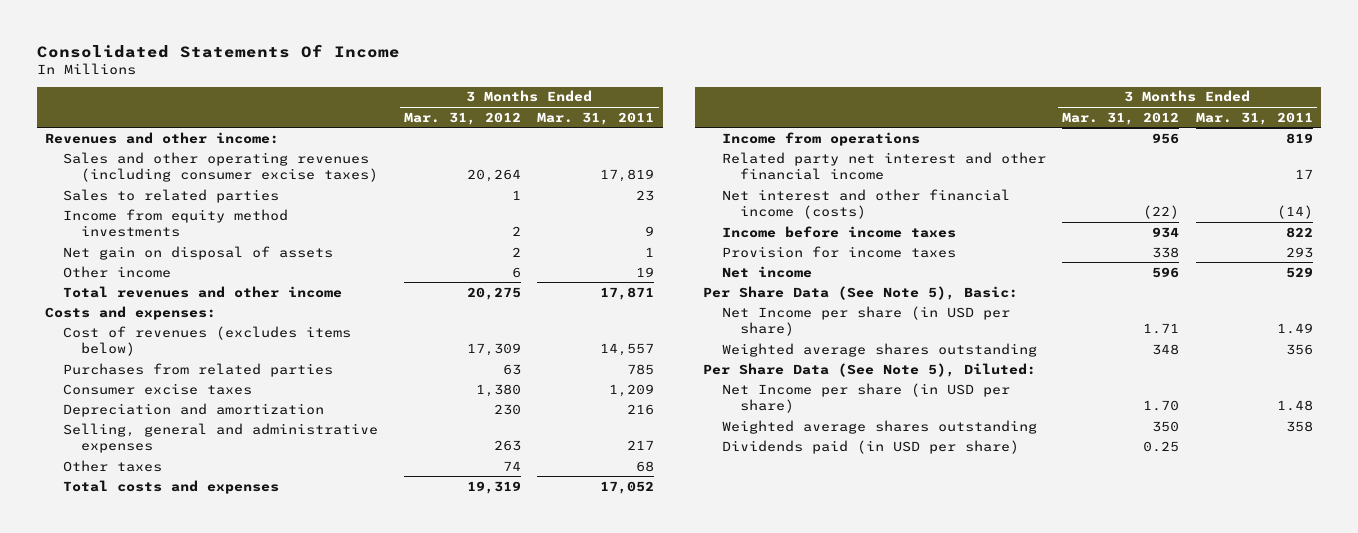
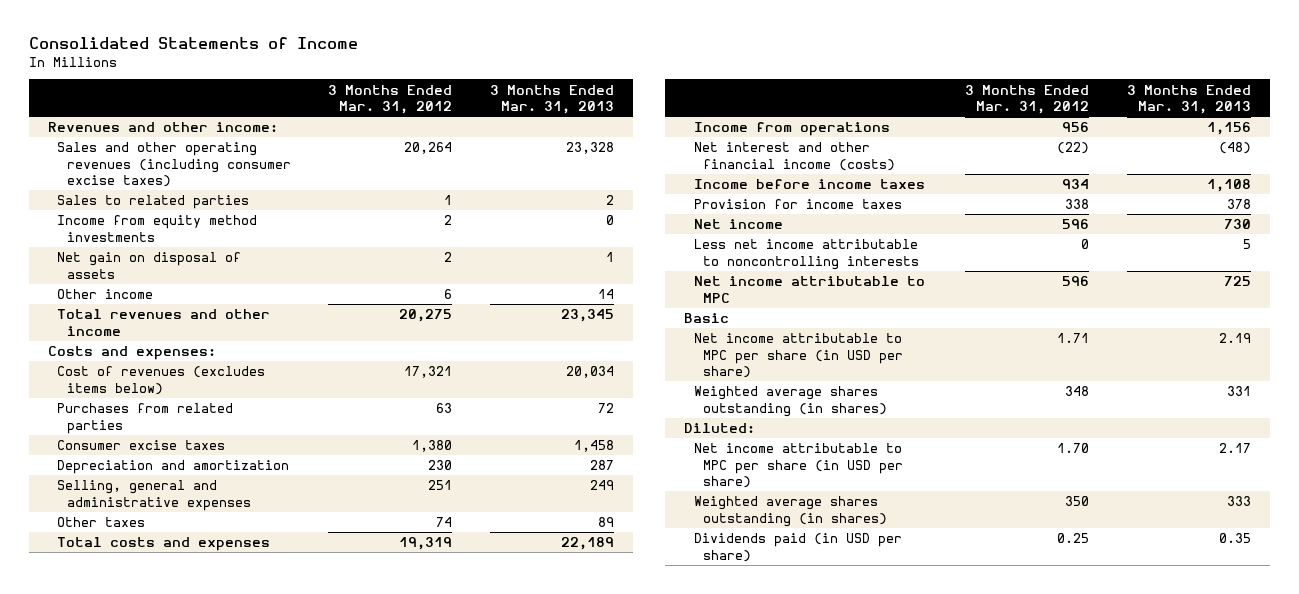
- Consolidated Statements Of Income
+ Consolidated Statements of Income
- | 3 Months Ended Mar. 31, 2012 | 3 Months Ended Mar. 31, 2011
+ | 3 Months Ended Mar. 31, 2012 | 3 Months Ended Mar. 31, 2013
- Cost of revenues (excludes items below) | 17,309 | 14,557
+ Cost of revenues (excludes items below) | 17,321 | 20,034
- Selling, general and administrative expenses | 263 | 217
+ Selling, general and administrative expenses | 251 | 249
- Related party net interest and other financial income | | 17
- Per Share Data (See Note 5), Basic:
- Net Income per share (in USD per share) | 1.71 | 1.49
- Weighted average shares outstanding | 348 | 356
- Per Share Data (See Note 5), Diluted:
- Net Income per share (in USD per share) | 1.70 | 1.48
- Weighted average shares outstanding | 350 | 358
+ Less net income attributable to noncontrolling interests | 0 | 5
+ Net income attributable to MPC | 596 | 725
+ Basic
+ Net income attributable to MPC per share (in USD per share) | 1.71 | 2.19
+ Weighted average shares outstanding (in shares) | 348 | 331
+ Diluted:
+ Net income attributable to MPC per share (in USD per share) | 1.70 | 2.17
+ Weighted average shares outstanding (in shares) | 350 | 333

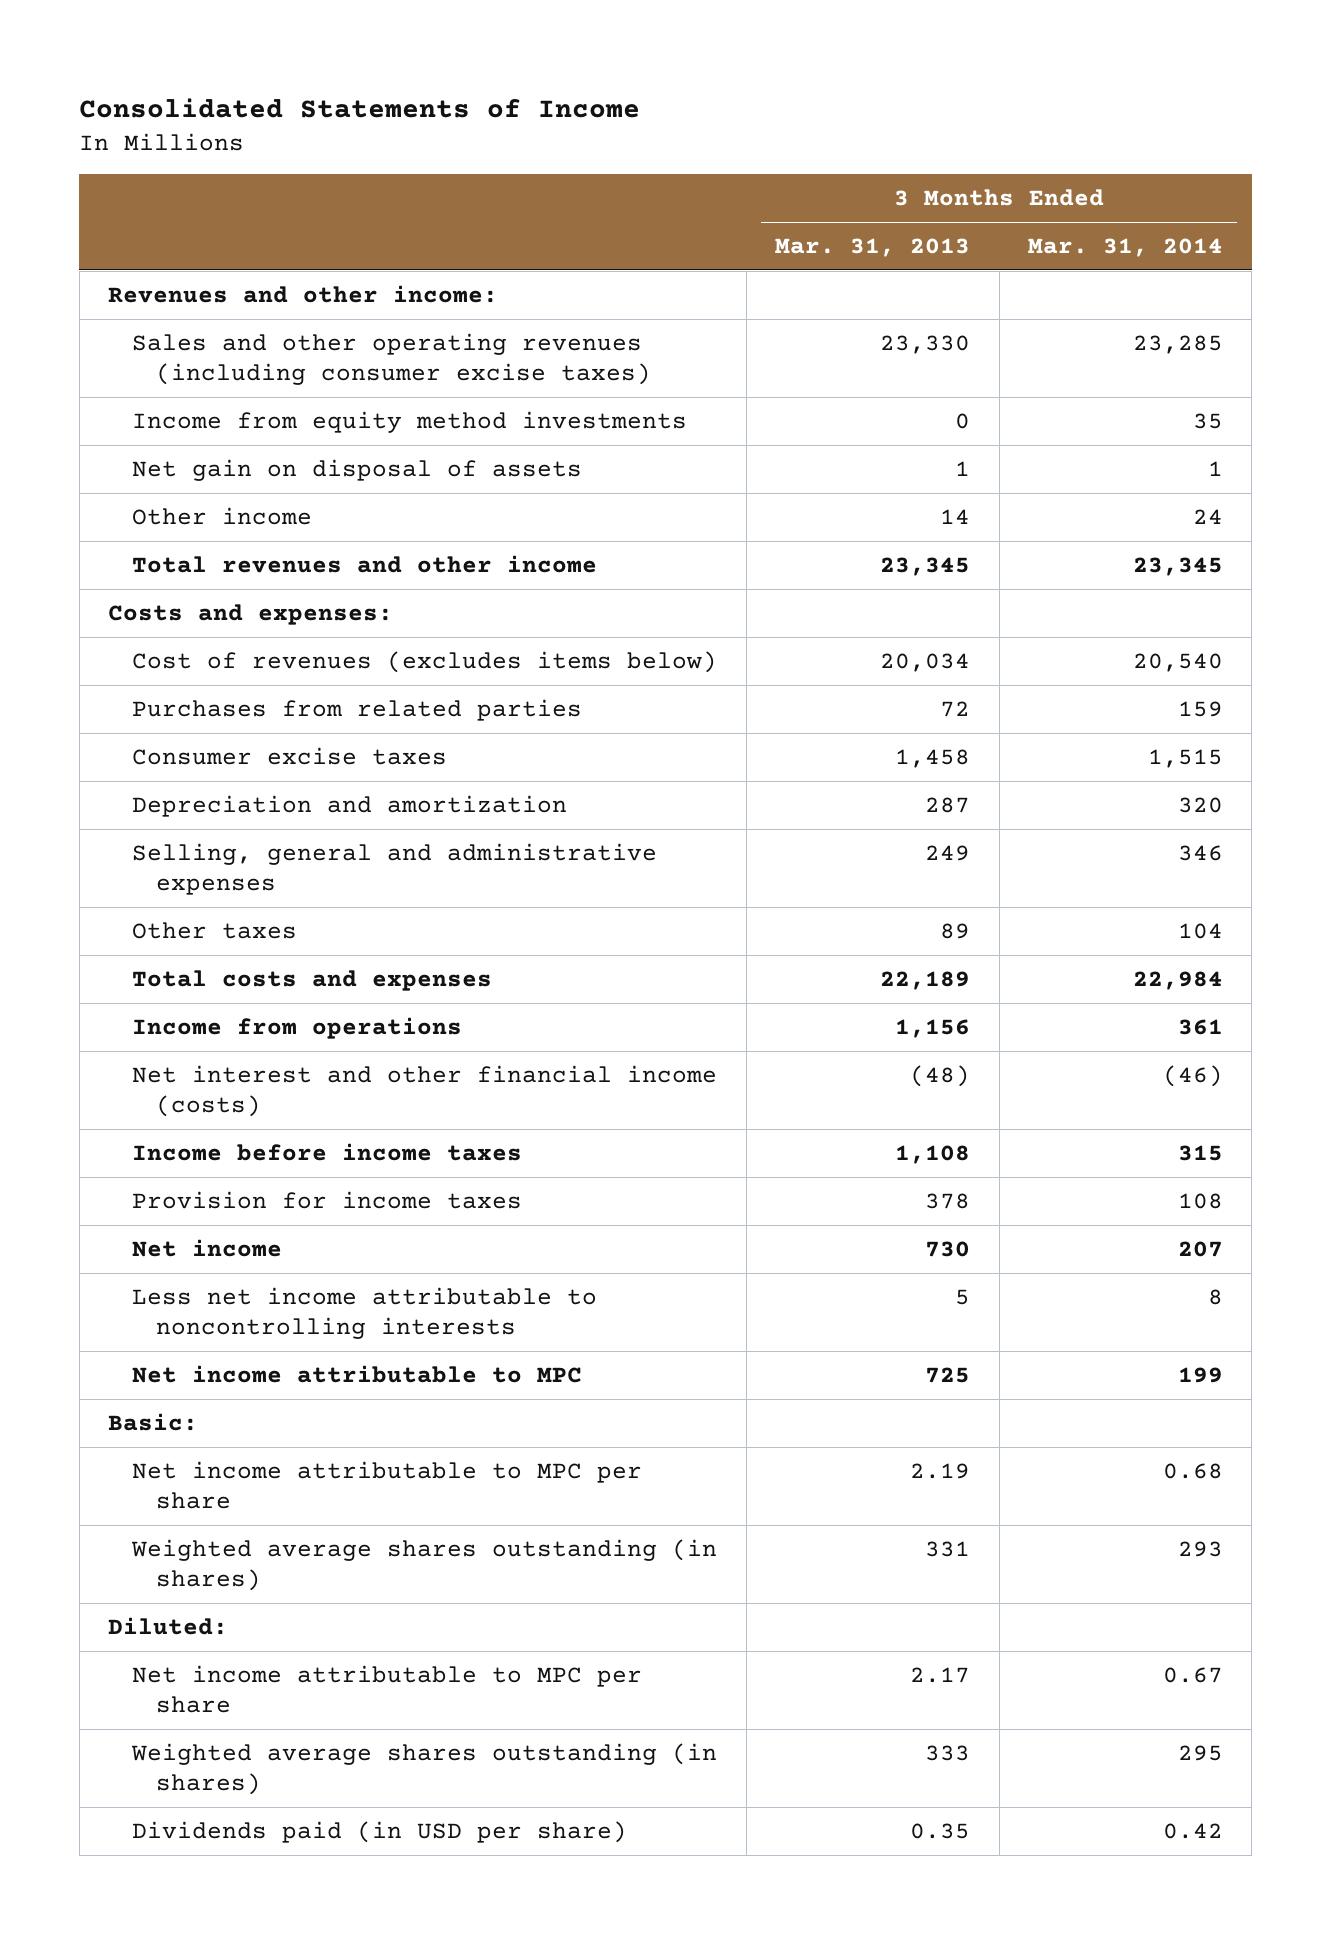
- | 3 Months Ended Mar. 31, 2012 | 3 Months Ended Mar. 31, 2013
+ | 3 Months Ended Mar. 31, 2013 | 3 Months Ended Mar. 31, 2014
- Sales and other operating revenues (including consumer excise taxes) | 20,264 | 23,328
- Sales to related parties | 1 | 2
+ Sales and other operating revenues (including consumer excise taxes) | 23,330 | 23,285
- Basic
- Net income attributable to MPC per share (in USD per share) | 1.71 | 2.19
+ Basic:
+ Net income attributable to MPC per share | 2.19 | 0.68
- Net income attributable to MPC per share (in USD per share) | 1.70 | 2.17
+ Net income attributable to MPC per share | 2.17 | 0.67

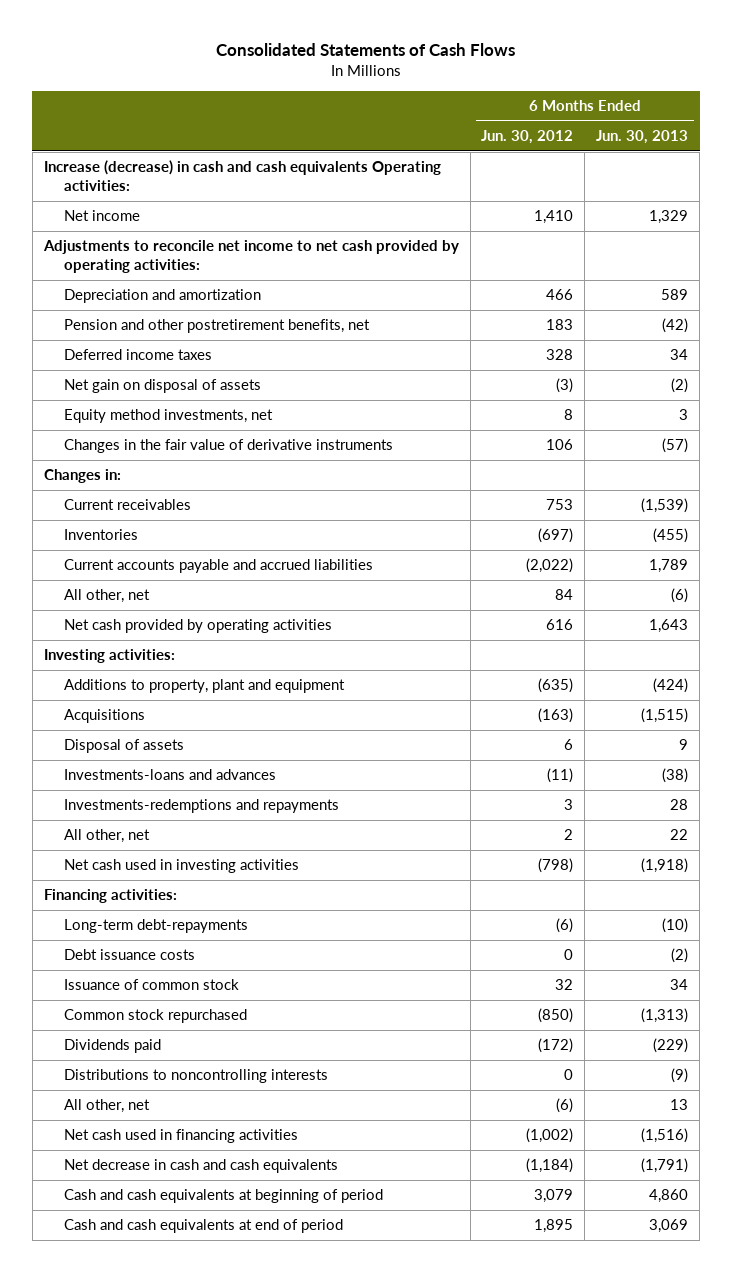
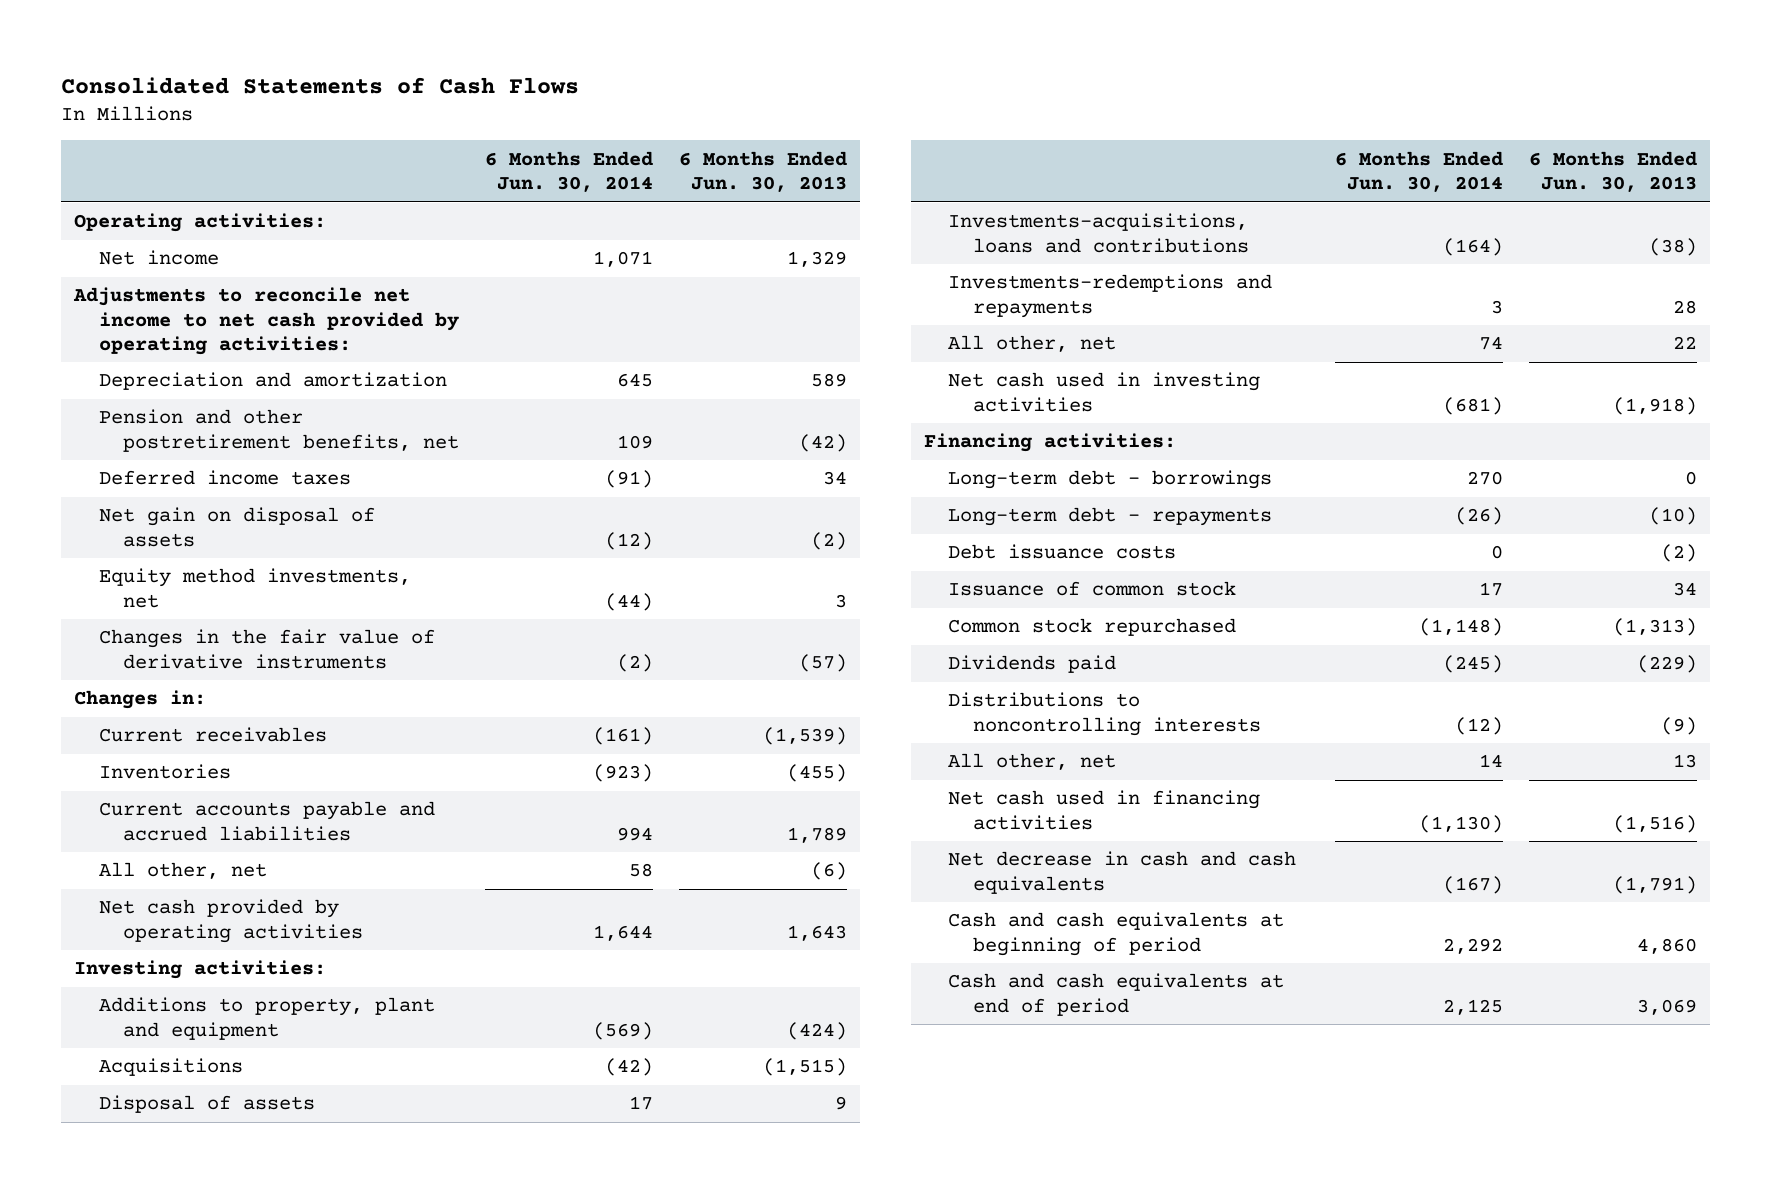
- | 6 Months Ended Jun. 30, 2012 | 6 Months Ended Jun. 30, 2013
+ | 6 Months Ended Jun. 30, 2014 | 6 Months Ended Jun. 30, 2013
- Increase (decrease) in cash and cash equivalents Operating activities:
+ Operating activities:
- Investments-loans and advances | (11) | (38)
+ Investments-acquisitions, loans and contributions | (164) | (38)
- Long-term debt-repayments | (6) | (10)
+ Long-term debt - borrowings | 270 | 0
+ Long-term debt - repayments | (26) | (10)

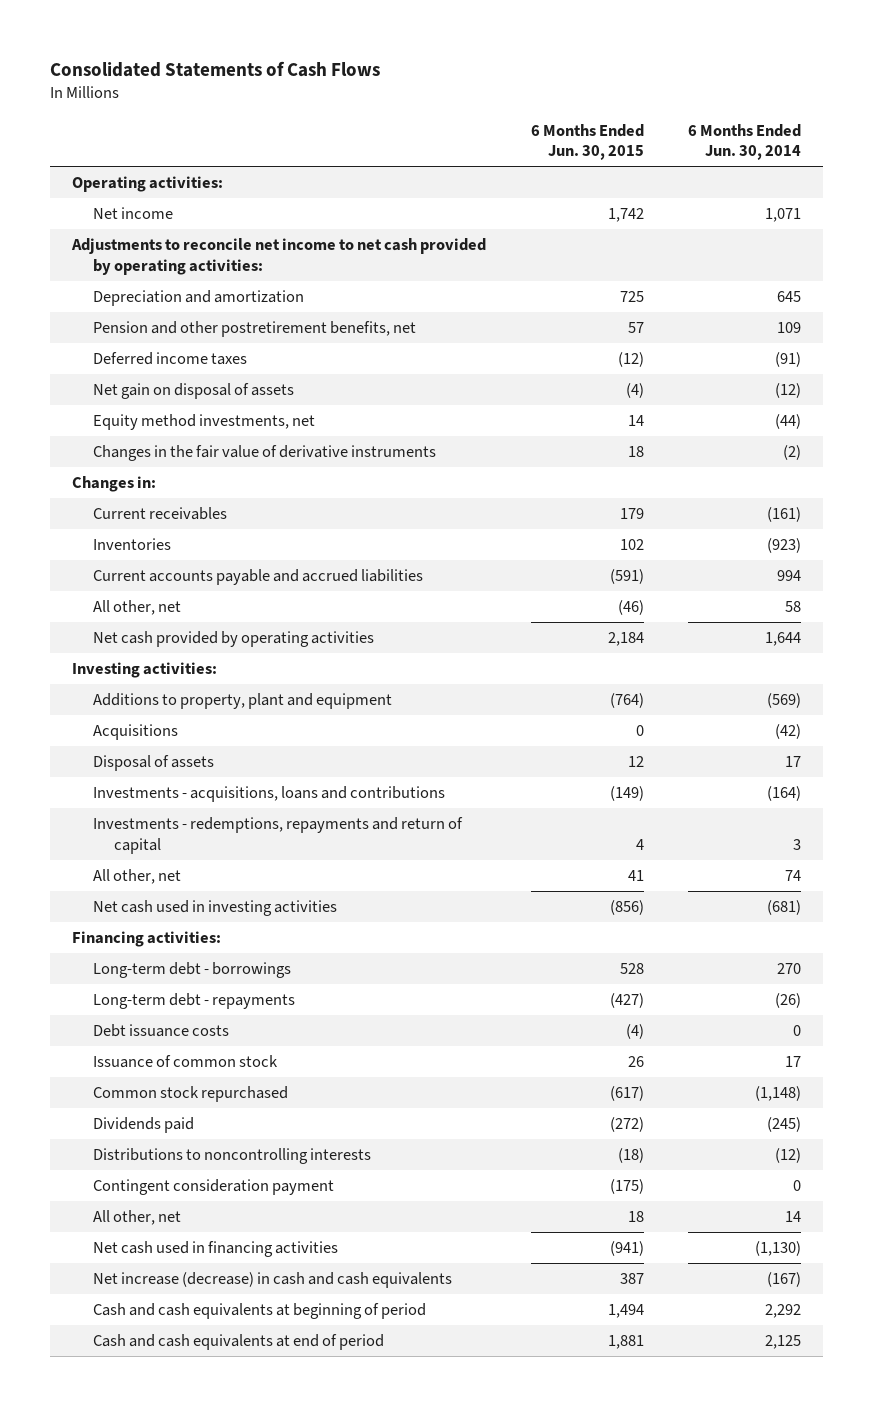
- | 6 Months Ended Jun. 30, 2014 | 6 Months Ended Jun. 30, 2013
+ | 6 Months Ended Jun. 30, 2015 | 6 Months Ended Jun. 30, 2014
- Investments-acquisitions, loans and contributions | (164) | (38)
- Investments-redemptions and repayments | 3 | 28
+ Investments - acquisitions, loans and contributions | (149) | (164)
+ Investments - redemptions, repayments and return of capital | 4 | 3
+ Contingent consideration payment | (175) | 0
- Net decrease in cash and cash equivalents | (167) | (1,791)
+ Net increase (decrease) in cash and cash equivalents | 387 | (167)

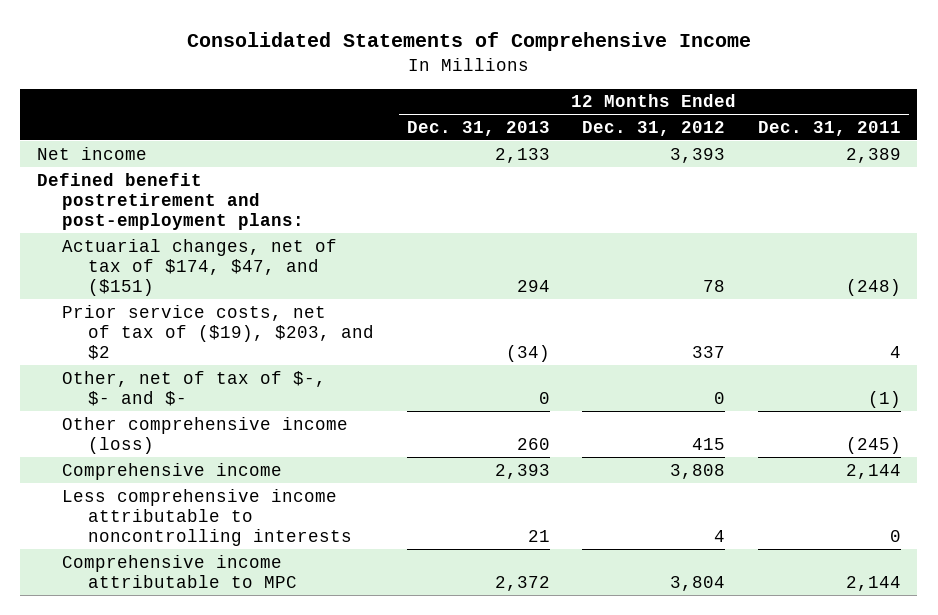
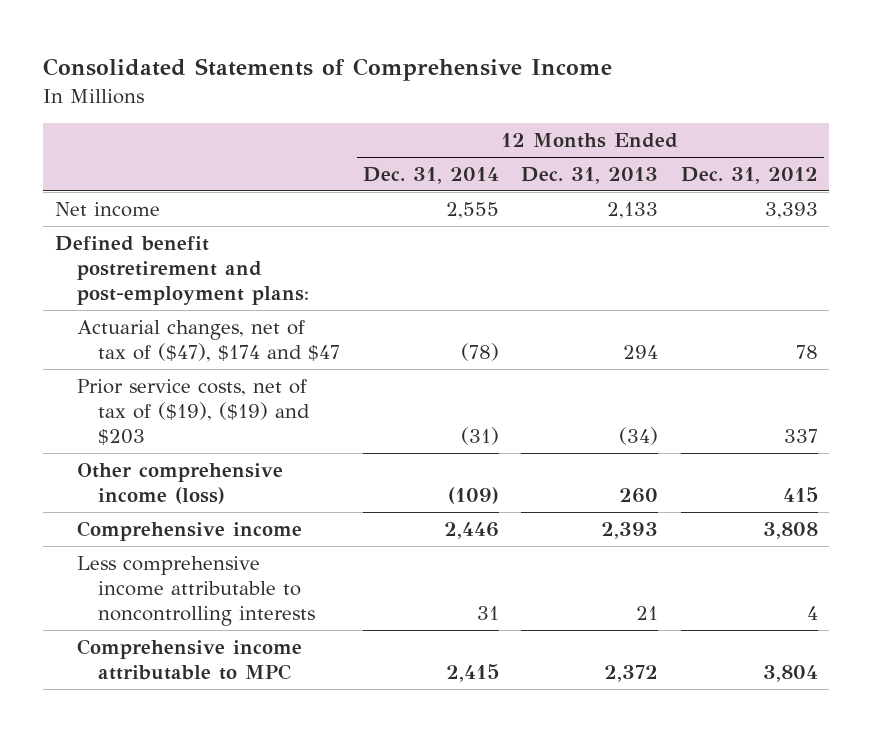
- | 12 Months Ended Dec. 31, 2013 | 12 Months Ended Dec. 31, 2012 | 12 Months Ended Dec. 31, 2011
+ | 12 Months Ended Dec. 31, 2014 | 12 Months Ended Dec. 31, 2013 | 12 Months Ended Dec. 31, 2012
- Actuarial changes, net of tax of $174, $47, and ($151) | 294 | 78 | (248)
- Prior service costs, net of tax of ($19), $203, and $2 | (34) | 337 | 4
- Other, net of tax of $-, $- and $- | 0 | 0 | (1)
+ Actuarial changes, net of tax of ($47), $174 and $47 | (78) | 294 | 78
+ Prior service costs, net of tax of ($19), ($19) and $203 | (31) | (34) | 337

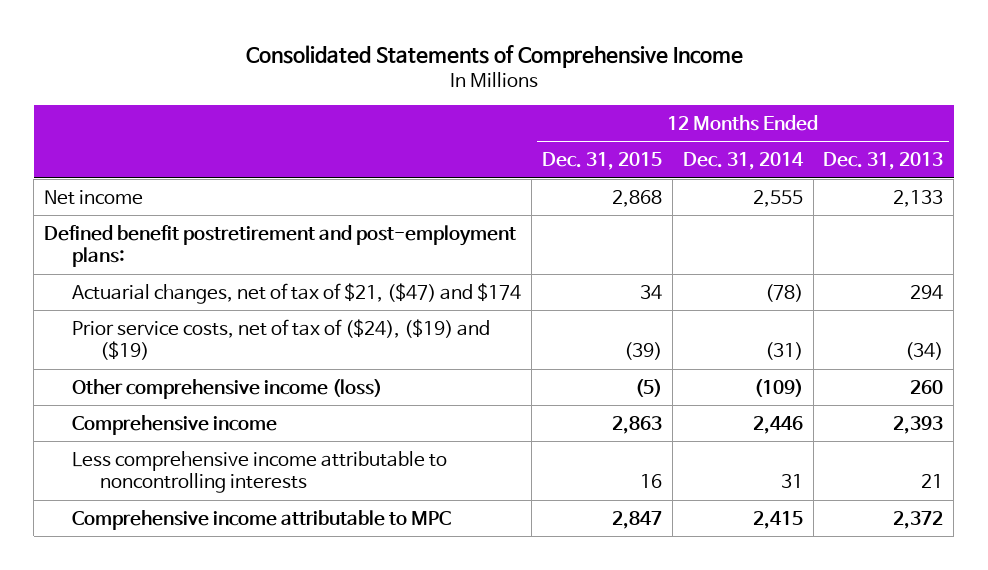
- | 12 Months Ended Dec. 31, 2014 | 12 Months Ended Dec. 31, 2013 | 12 Months Ended Dec. 31, 2012
+ | 12 Months Ended Dec. 31, 2015 | 12 Months Ended Dec. 31, 2014 | 12 Months Ended Dec. 31, 2013
- Actuarial changes, net of tax of ($47), $174 and $47 | (78) | 294 | 78
- Prior service costs, net of tax of ($19), ($19) and $203 | (31) | (34) | 337
+ Actuarial changes, net of tax of $21, ($47) and $174 | 34 | (78) | 294
+ Prior service costs, net of tax of ($24), ($19) and ($19) | (39) | (31) | (34)

